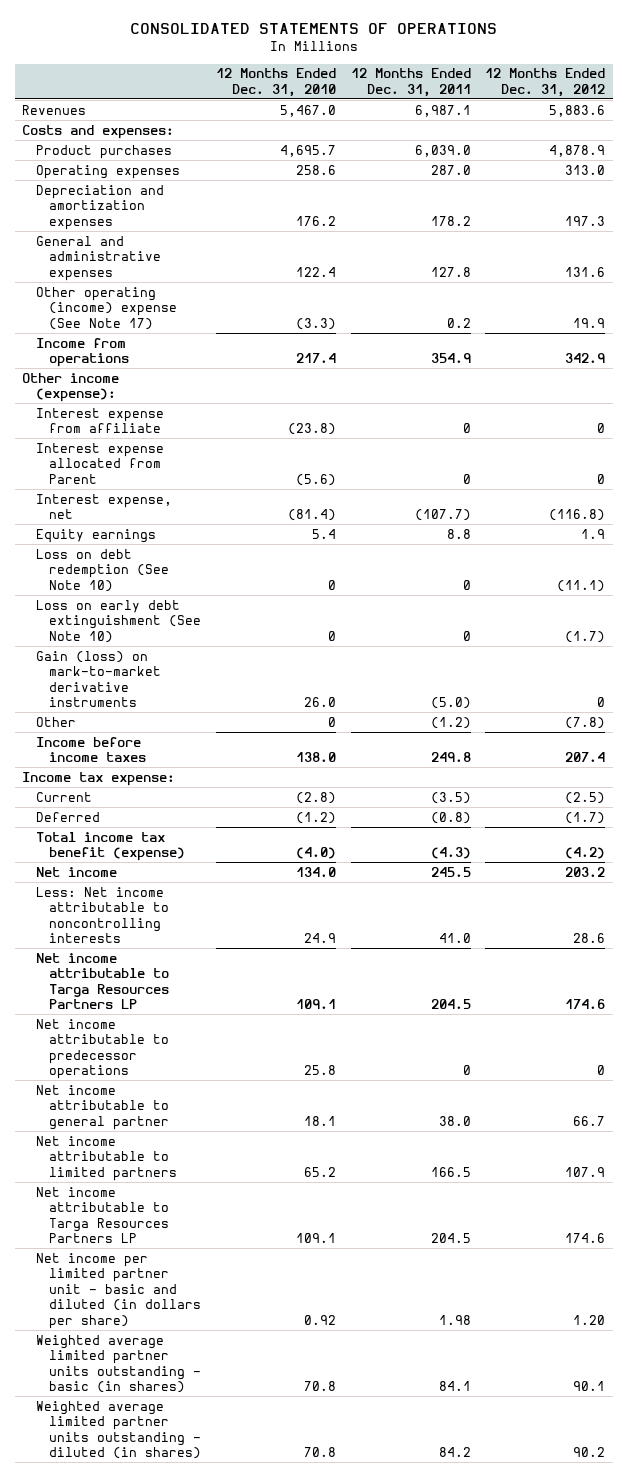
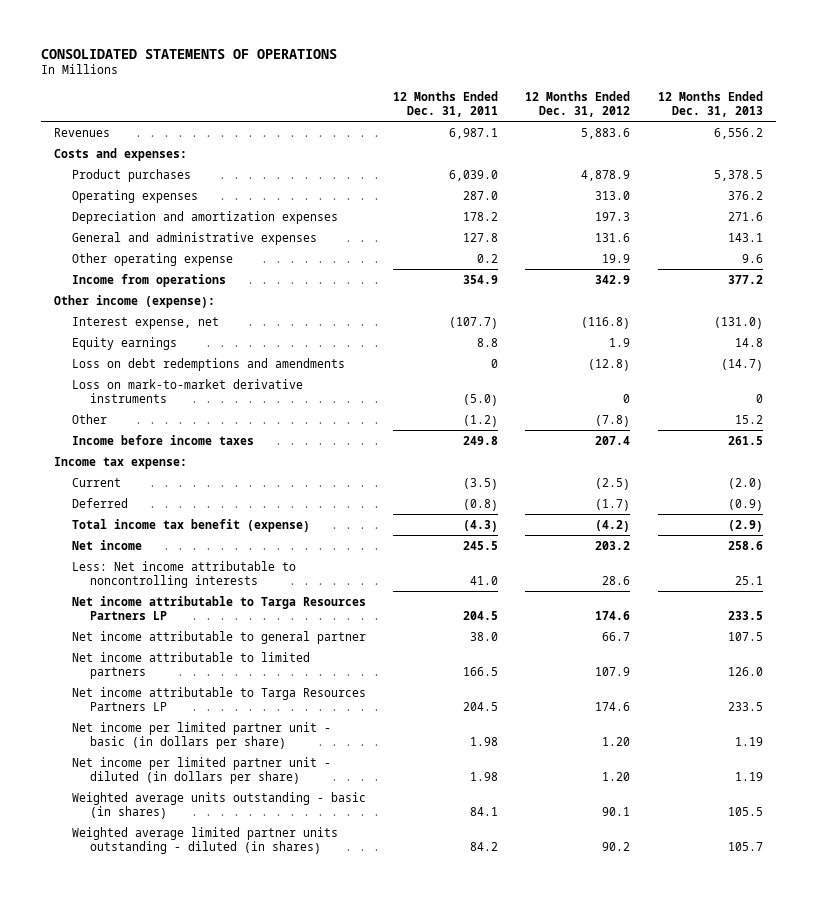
- | 12 Months Ended Dec. 31, 2010 | 12 Months Ended Dec. 31, 2011 | 12 Months Ended Dec. 31, 2012
+ | 12 Months Ended Dec. 31, 2011 | 12 Months Ended Dec. 31, 2012 | 12 Months Ended Dec. 31, 2013
- Other operating (income) expense (See Note 17) | (3.3) | 0.2 | 19.9
+ Other operating expense | 0.2 | 19.9 | 9.6
- Interest expense from affiliate | (23.8) | 0 | 0
- Interest expense allocated from Parent | (5.6) | 0 | 0
- Loss on debt redemption (See Note 10) | 0 | 0 | (11.1)
- Loss on early debt extinguishment (See Note 10) | 0 | 0 | (1.7)
- Gain (loss) on mark-to-market derivative instruments | 26.0 | (5.0) | 0
+ Loss on debt redemptions and amendments | 0 | (12.8) | (14.7)
+ Loss on mark-to-market derivative instruments | (5.0) | 0 | 0
- Net income attributable to predecessor operations | 25.8 | 0 | 0
- Net income per limited partner unit - basic and diluted (in dollars per share) | 0.92 | 1.98 | 1.20
- Weighted average limited partner units outstanding - basic (in shares) | 70.8 | 84.1 | 90.1
+ Net income per limited partner unit - basic (in dollars per share) | 1.98 | 1.20 | 1.19
+ Net income per limited partner unit - diluted (in dollars per share) | 1.98 | 1.20 | 1.19
+ Weighted average units outstanding - basic (in shares) | 84.1 | 90.1 | 105.5

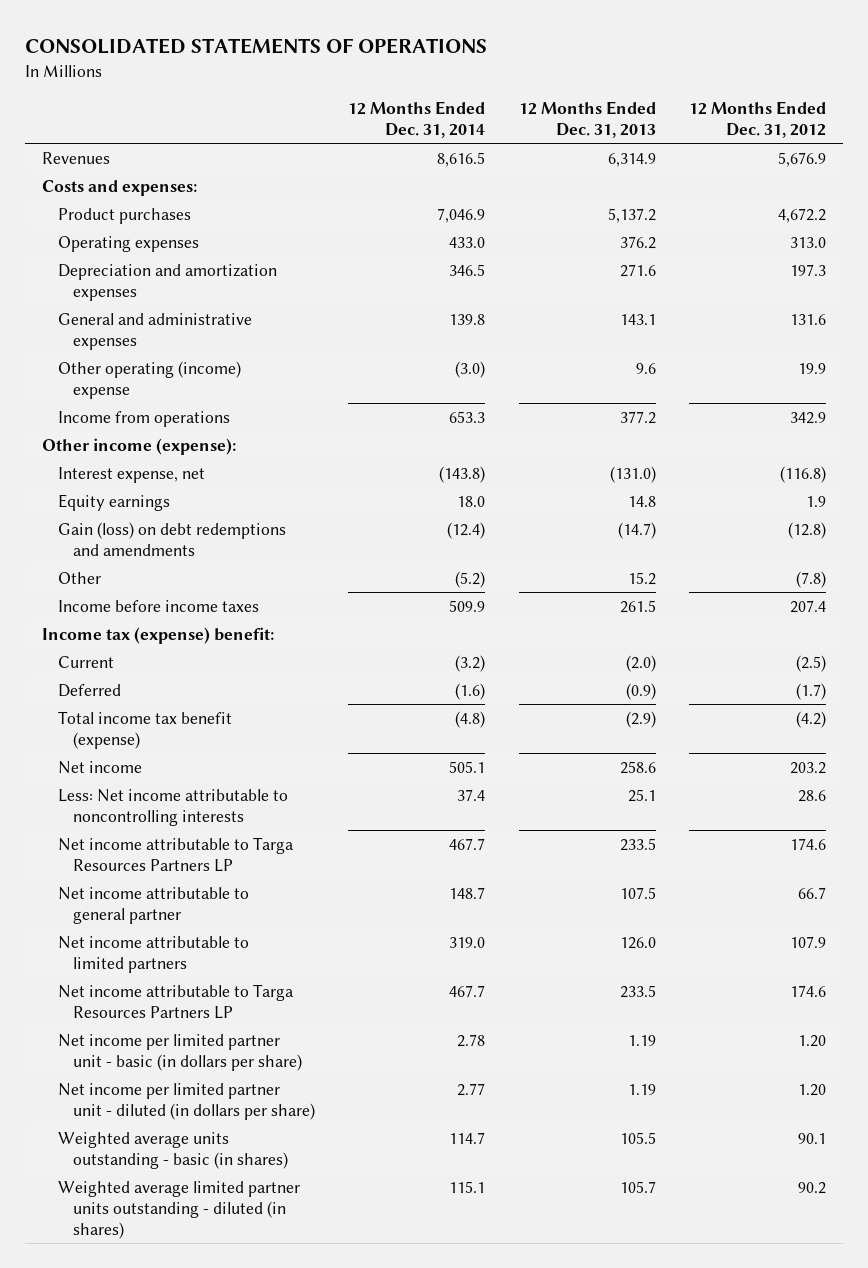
- | 12 Months Ended Dec. 31, 2011 | 12 Months Ended Dec. 31, 2012 | 12 Months Ended Dec. 31, 2013
+ | 12 Months Ended Dec. 31, 2014 | 12 Months Ended Dec. 31, 2013 | 12 Months Ended Dec. 31, 2012
- Revenues | 6,987.1 | 5,883.6 | 6,556.2
+ Revenues | 8,616.5 | 6,314.9 | 5,676.9
- Product purchases | 6,039.0 | 4,878.9 | 5,378.5
+ Product purchases | 7,046.9 | 5,137.2 | 4,672.2
- Other operating expense | 0.2 | 19.9 | 9.6
+ Other operating (income) expense | (3.0) | 9.6 | 19.9
- Loss on debt redemptions and amendments | 0 | (12.8) | (14.7)
- Loss on mark-to-market derivative instruments | (5.0) | 0 | 0
+ Gain (loss) on debt redemptions and amendments | (12.4) | (14.7) | (12.8)
- Income tax expense:
+ Income tax (expense) benefit:

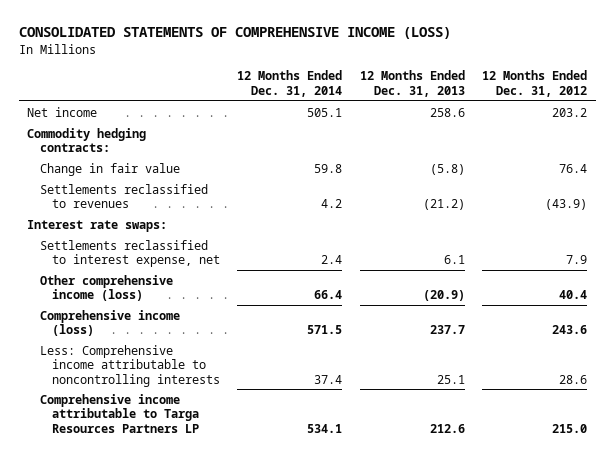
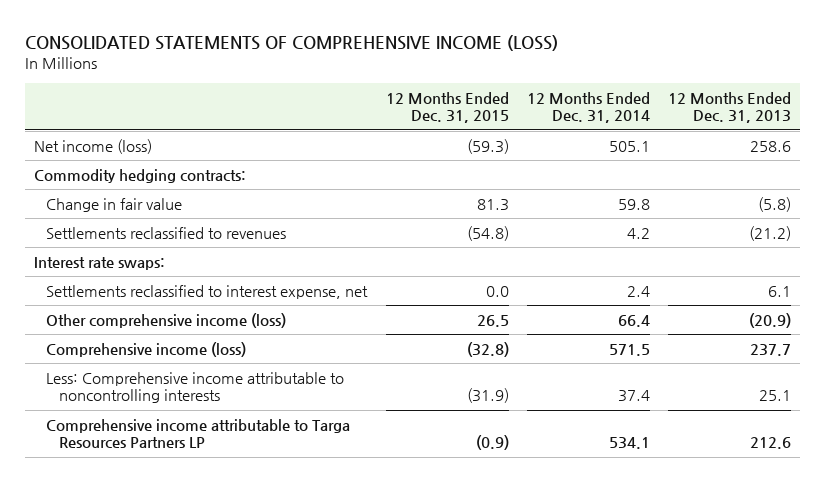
- | 12 Months Ended Dec. 31, 2014 | 12 Months Ended Dec. 31, 2013 | 12 Months Ended Dec. 31, 2012
+ | 12 Months Ended Dec. 31, 2015 | 12 Months Ended Dec. 31, 2014 | 12 Months Ended Dec. 31, 2013
- Net income | 505.1 | 258.6 | 203.2
+ Net income (loss) | (59.3) | 505.1 | 258.6

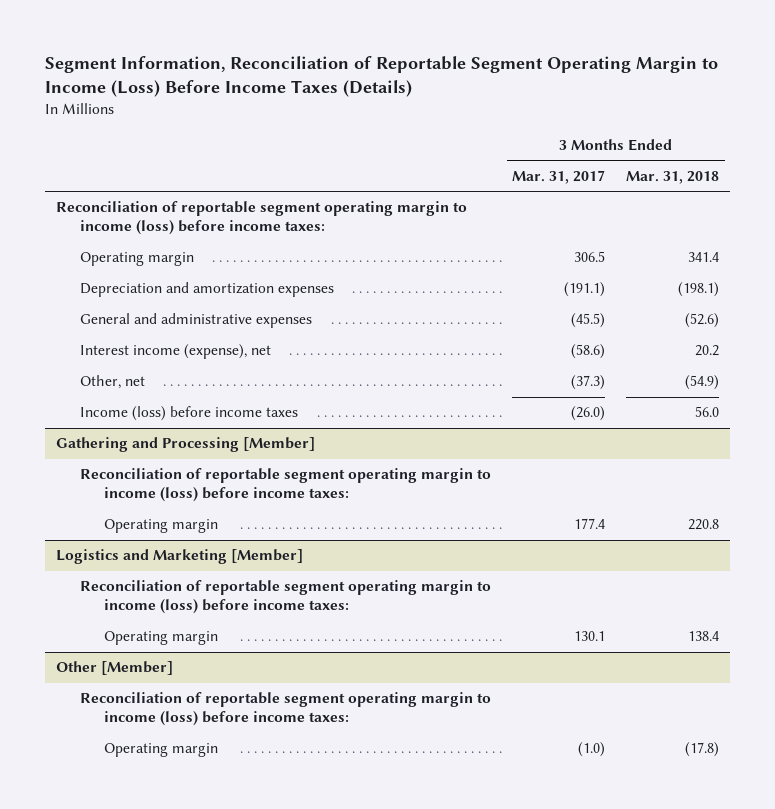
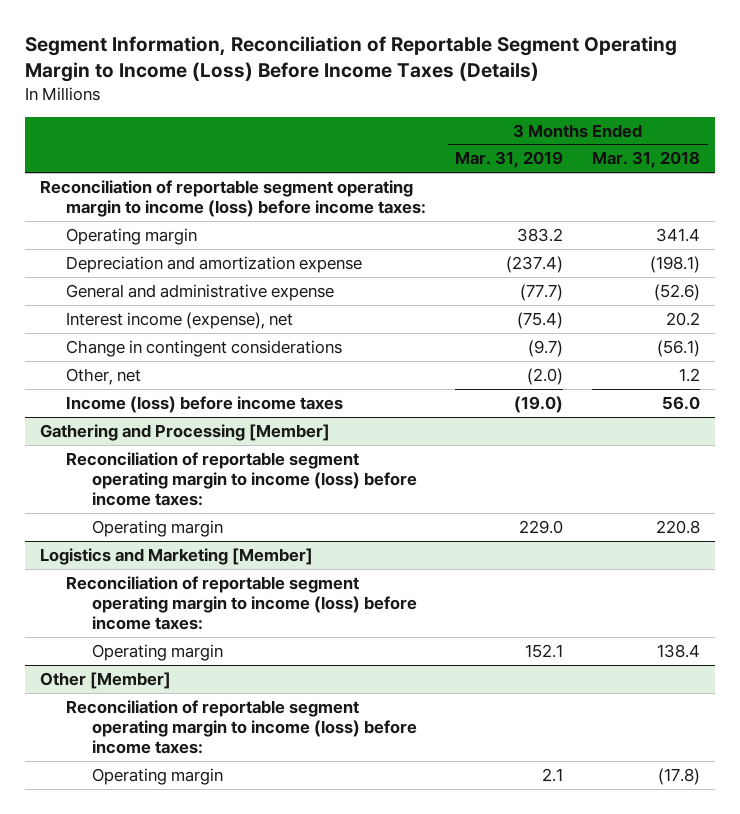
- | 3 Months Ended Mar. 31, 2017 | 3 Months Ended Mar. 31, 2018
+ | 3 Months Ended Mar. 31, 2019 | 3 Months Ended Mar. 31, 2018
- Depreciation and amortization expenses | (191.1) | (198.1)
- General and administrative expenses | (45.5) | (52.6)
+ Depreciation and amortization expense | (237.4) | (198.1)
+ General and administrative expense | (77.7) | (52.6)
- Other, net | (37.3) | (54.9)
+ Change in contingent considerations | (9.7) | (56.1)
+ Other, net | (2.0) | 1.2

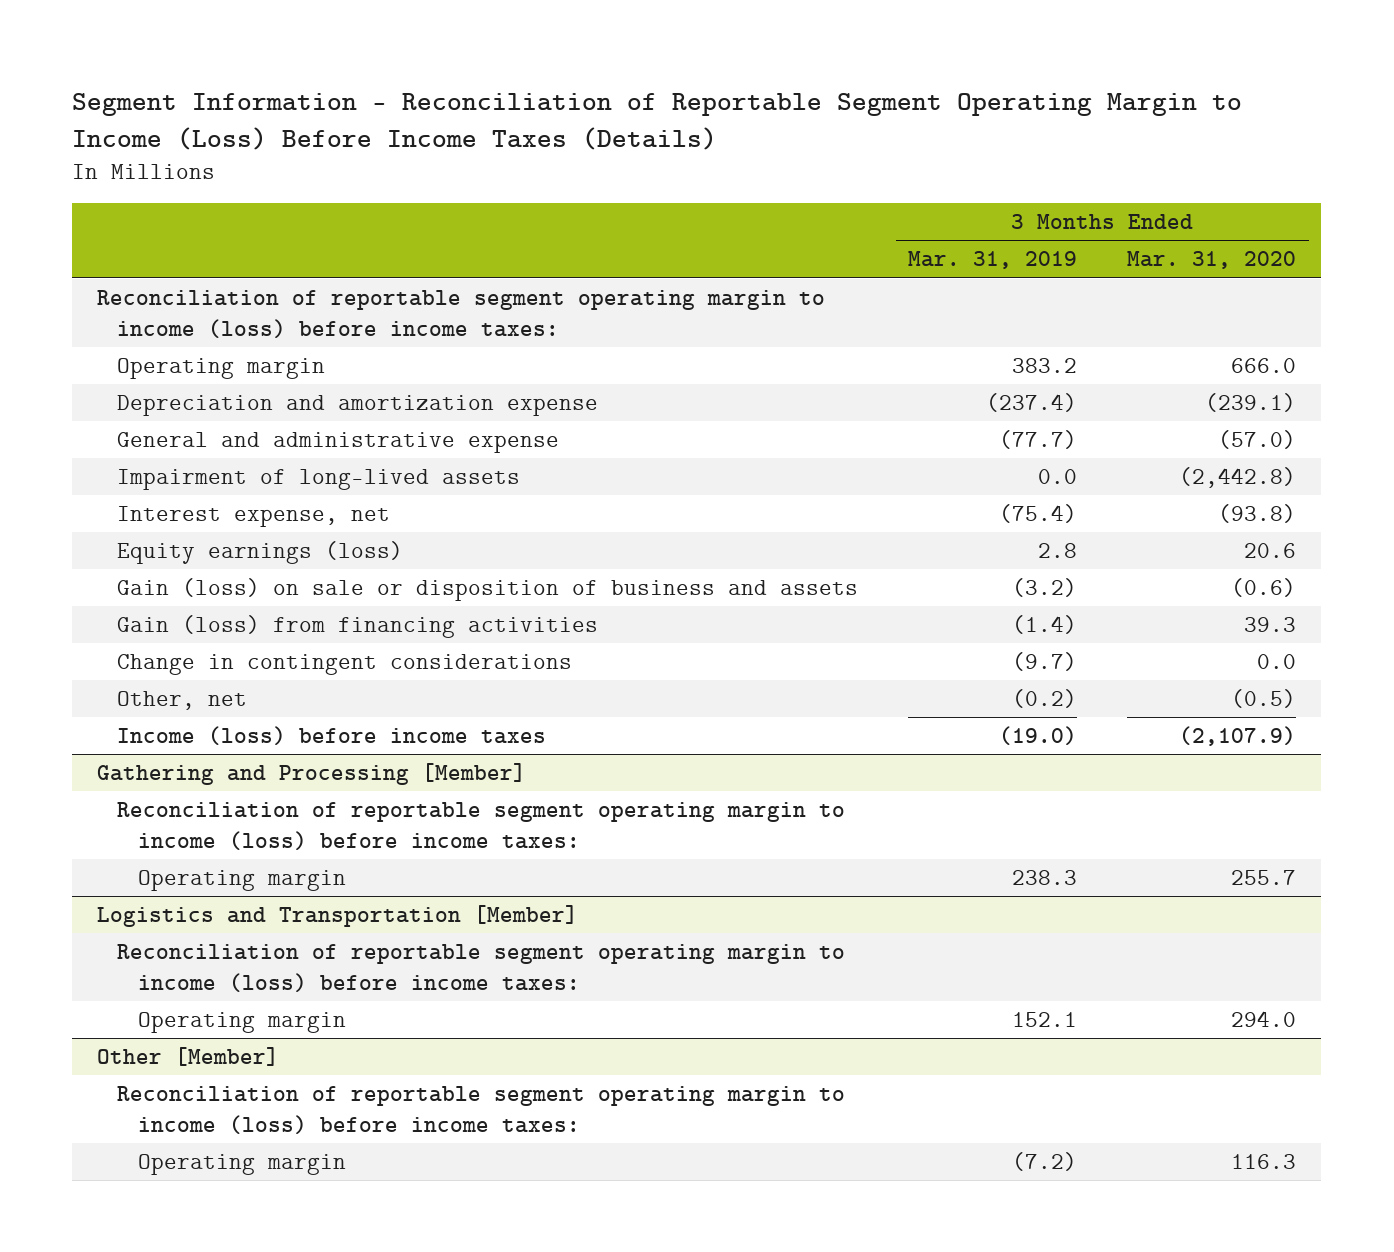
- Segment Information, Reconciliation of Reportable Segment Operating Margin to Income (Loss) Before Income Taxes (Details)
+ Segment Information - Reconciliation of Reportable Segment Operating Margin to Income (Loss) Before Income Taxes (Details)
- | 3 Months Ended Mar. 31, 2019 | 3 Months Ended Mar. 31, 2018
+ | 3 Months Ended Mar. 31, 2019 | 3 Months Ended Mar. 31, 2020
- Interest income (expense), net | (75.4) | 20.2
+ Impairment of long-lived assets | 0.0 | (2,442.8)
+ Interest expense, net | (75.4) | (93.8)
+ Equity earnings (loss) | 2.8 | 20.6
+ Gain (loss) on sale or disposition of business and assets | (3.2) | (0.6)
+ Gain (loss) from financing activities | (1.4) | 39.3
- Other, net | (2.0) | 1.2
+ Other, net | (0.2) | (0.5)
@ Gathering and Processing [Member]
- Operating margin | 229.0 | 220.8
- Logistics and Marketing [Member]
@ Gathering and Processing [Member]
+ Operating margin | 238.3 | 255.7
+ Logistics and Transportation [Member]
@ Other [Member]
- Operating margin | 2.1 | (17.8)
+ Operating margin | (7.2) | 116.3

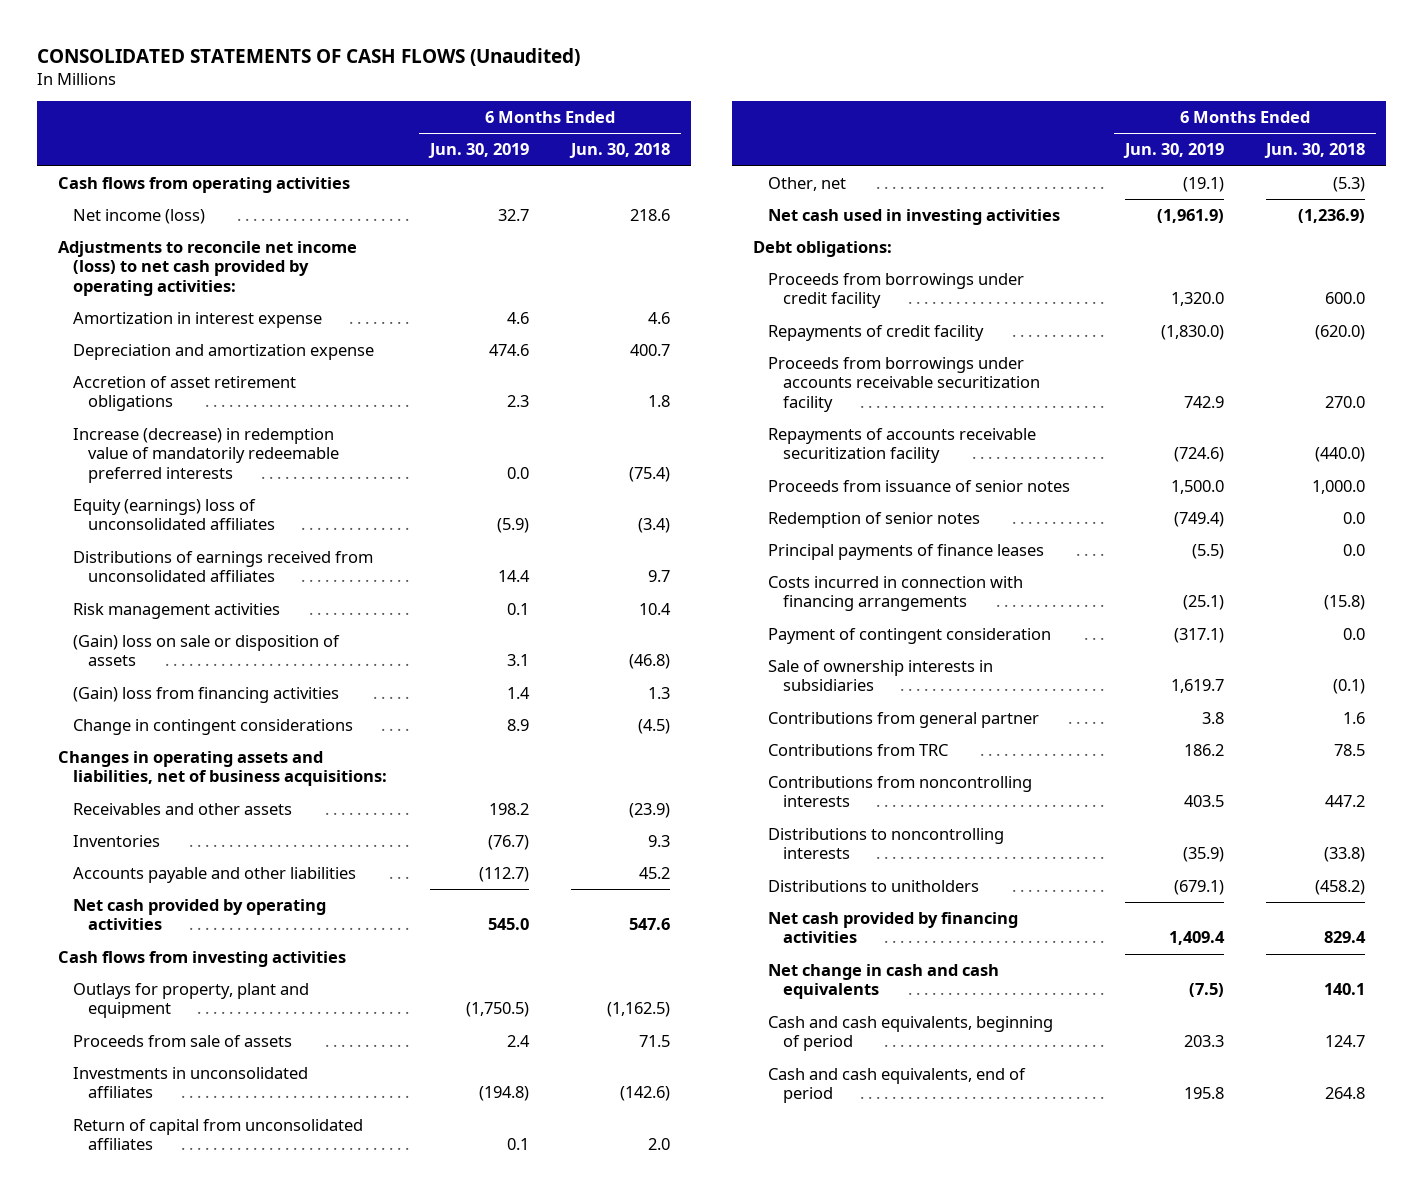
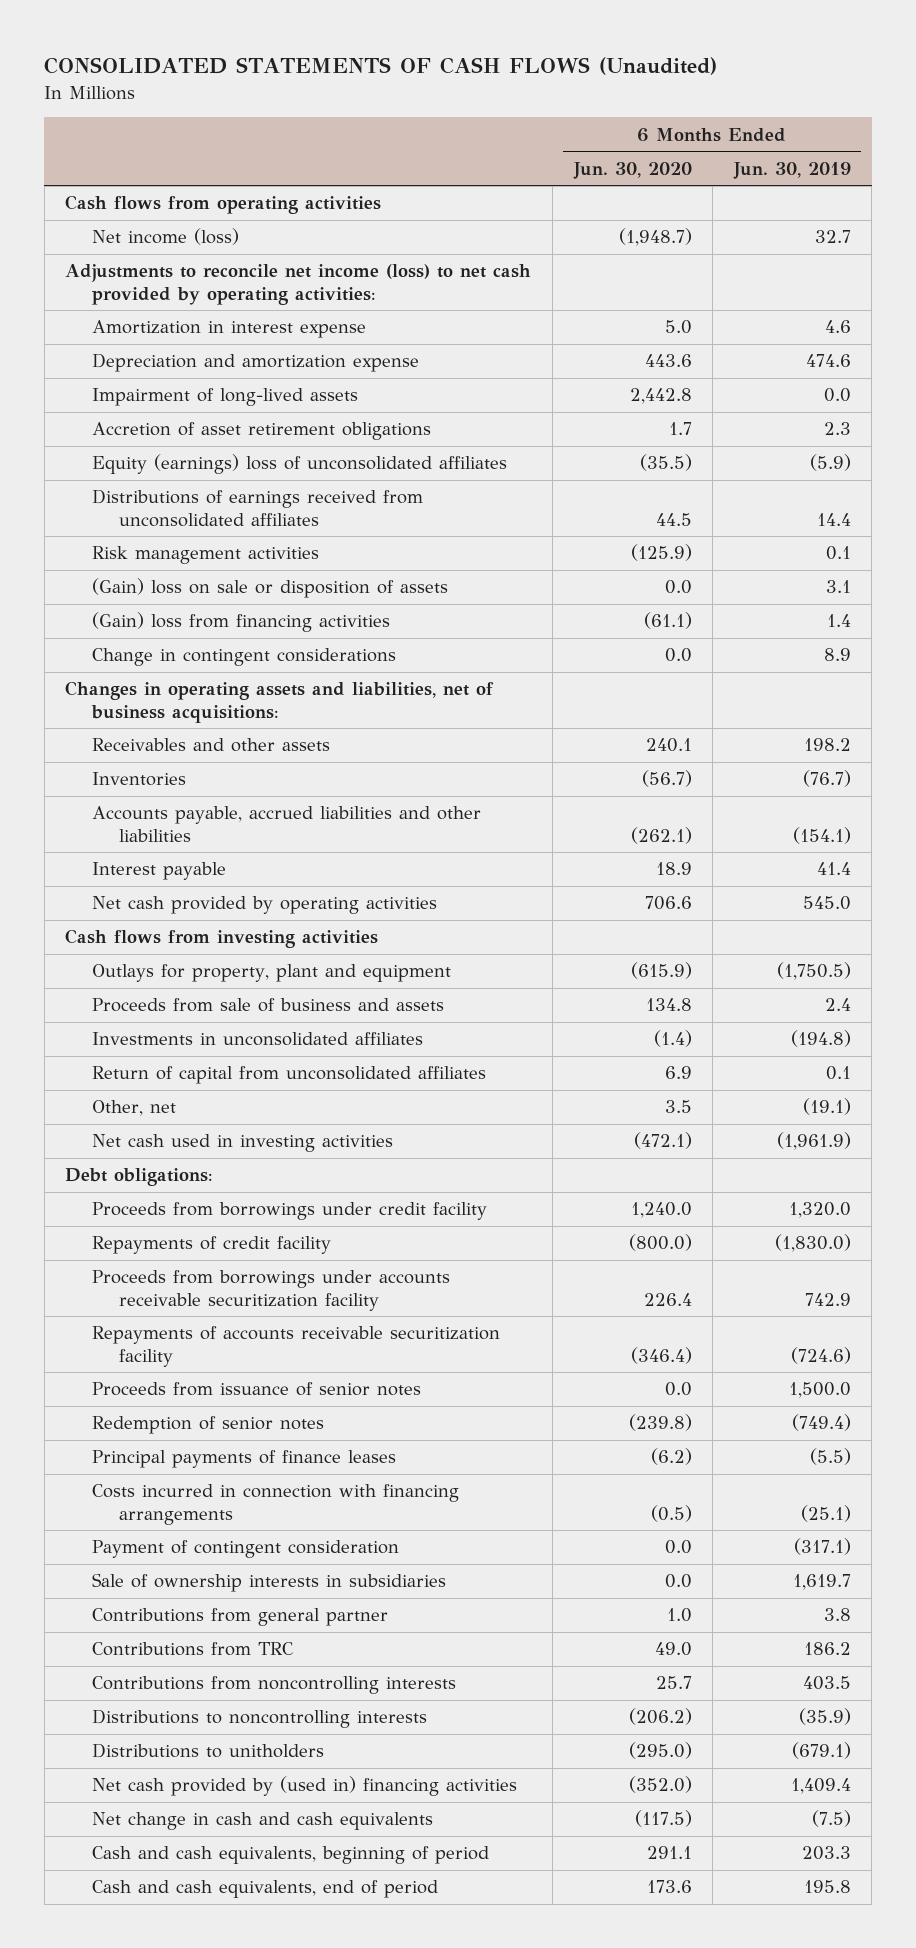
- | 6 Months Ended Jun. 30, 2019 | 6 Months Ended Jun. 30, 2018
+ | 6 Months Ended Jun. 30, 2020 | 6 Months Ended Jun. 30, 2019
+ Impairment of long-lived assets | 2,442.8 | 0.0
- Increase (decrease) in redemption value of mandatorily redeemable preferred interests | 0.0 | (75.4)
- Accounts payable and other liabilities | (112.7) | 45.2
+ Accounts payable, accrued liabilities and other liabilities | (262.1) | (154.1)
+ Interest payable | 18.9 | 41.4
- Proceeds from sale of assets | 2.4 | 71.5
+ Proceeds from sale of business and assets | 134.8 | 2.4
- Net cash provided by financing activities | 1,409.4 | 829.4
+ Net cash provided by (used in) financing activities | (352.0) | 1,409.4

